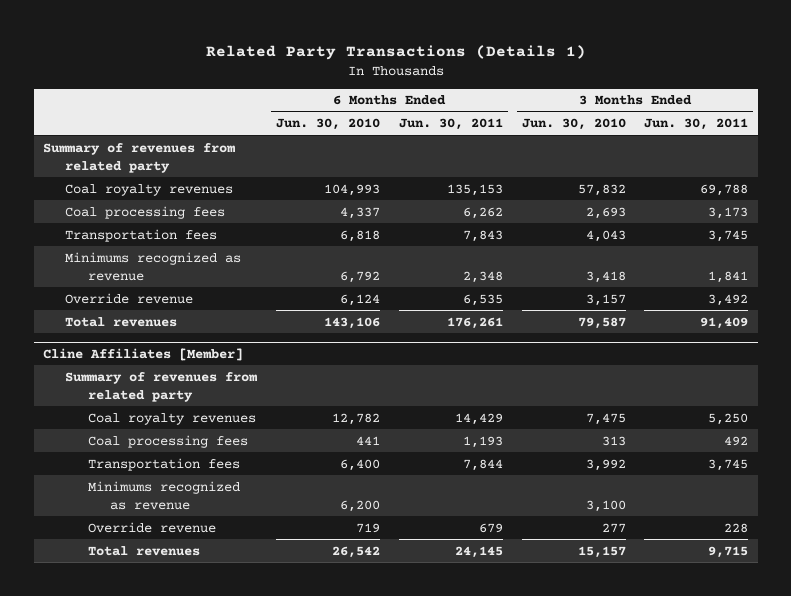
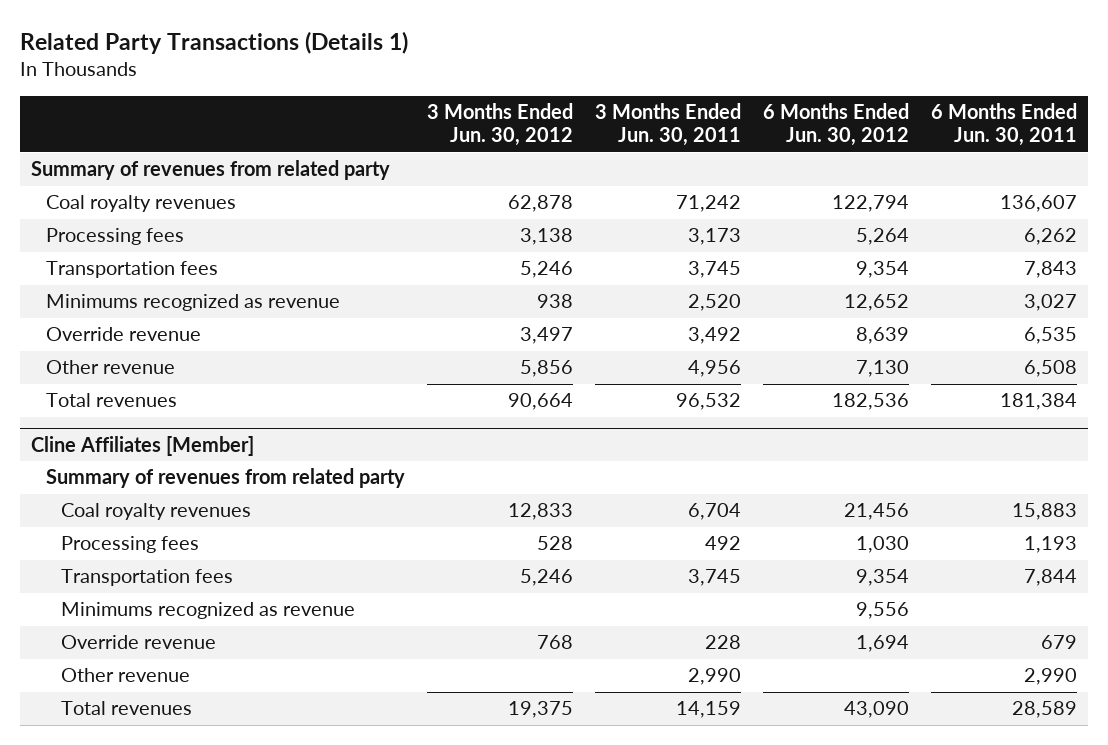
- | 6 Months Ended Jun. 30, 2010 | 6 Months Ended Jun. 30, 2011 | 3 Months Ended Jun. 30, 2010 | 3 Months Ended Jun. 30, 2011
+ | 3 Months Ended Jun. 30, 2012 | 3 Months Ended Jun. 30, 2011 | 6 Months Ended Jun. 30, 2012 | 6 Months Ended Jun. 30, 2011
- Coal royalty revenues | 104,993 | 135,153 | 57,832 | 69,788
- Coal processing fees | 4,337 | 6,262 | 2,693 | 3,173
+ Coal royalty revenues | 62,878 | 71,242 | 122,794 | 136,607
+ Processing fees | 3,138 | 3,173 | 5,264 | 6,262
- Minimums recognized as revenue | 6,792 | 2,348 | 3,418 | 1,841
+ Minimums recognized as revenue | 938 | 2,520 | 12,652 | 3,027
- Total revenues | 143,106 | 176,261 | 79,587 | 91,409
+ Other revenue | 5,856 | 4,956 | 7,130 | 6,508
+ Total revenues | 90,664 | 96,532 | 182,536 | 181,384
@ Cline Affiliates [Member]
- Coal royalty revenues | 12,782 | 14,429 | 7,475 | 5,250
- Coal processing fees | 441 | 1,193 | 313 | 492
+ Coal royalty revenues | 12,833 | 6,704 | 21,456 | 15,883
+ Processing fees | 528 | 492 | 1,030 | 1,193
- Total revenues | 26,542 | 24,145 | 15,157 | 9,715
+ Other revenue | | 2,990 | | 2,990
+ Total revenues | 19,375 | 14,159 | 43,090 | 28,589

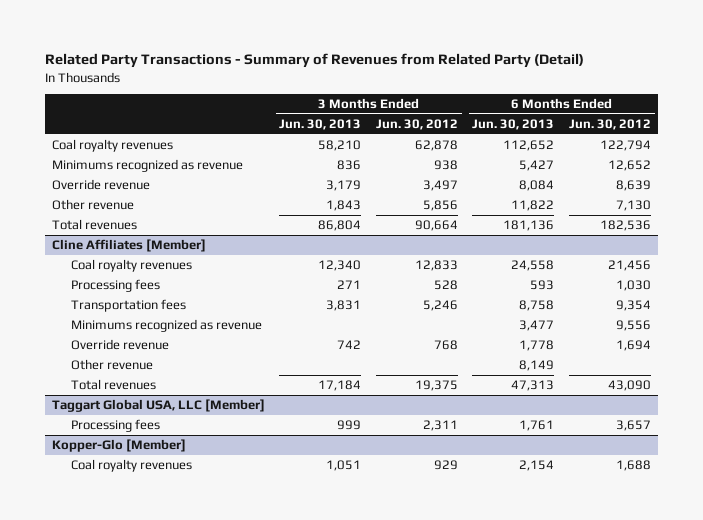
- Related Party Transactions (Details 1)
+ Related Party Transactions - Summary of Revenues from Related Party (Detail)
- | 3 Months Ended Jun. 30, 2012 | 3 Months Ended Jun. 30, 2011 | 6 Months Ended Jun. 30, 2012 | 6 Months Ended Jun. 30, 2011
+ | 3 Months Ended Jun. 30, 2013 | 3 Months Ended Jun. 30, 2012 | 6 Months Ended Jun. 30, 2013 | 6 Months Ended Jun. 30, 2012
- Summary of revenues from related party
- Processing fees | 3,138 | 3,173 | 5,264 | 6,262
- Transportation fees | 5,246 | 3,745 | 9,354 | 7,843
@ Cline Affiliates [Member]
- Summary of revenues from related party
+ Taggart Global USA, LLC [Member]
+ Processing fees | 999 | 2,311 | 1,761 | 3,657
+ Kopper-Glo [Member]
+ Coal royalty revenues | 1,051 | 929 | 2,154 | 1,688

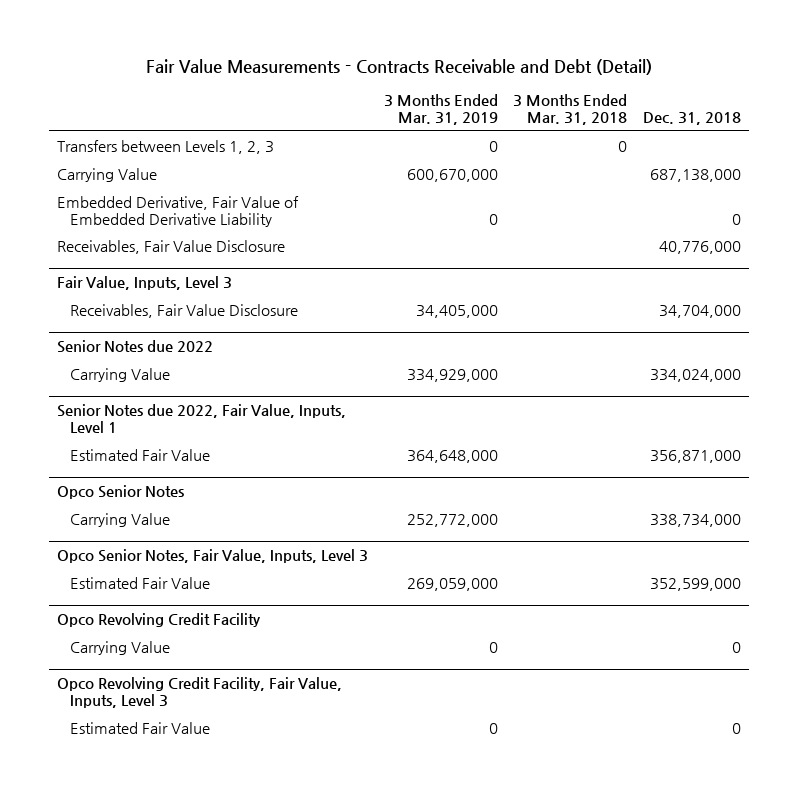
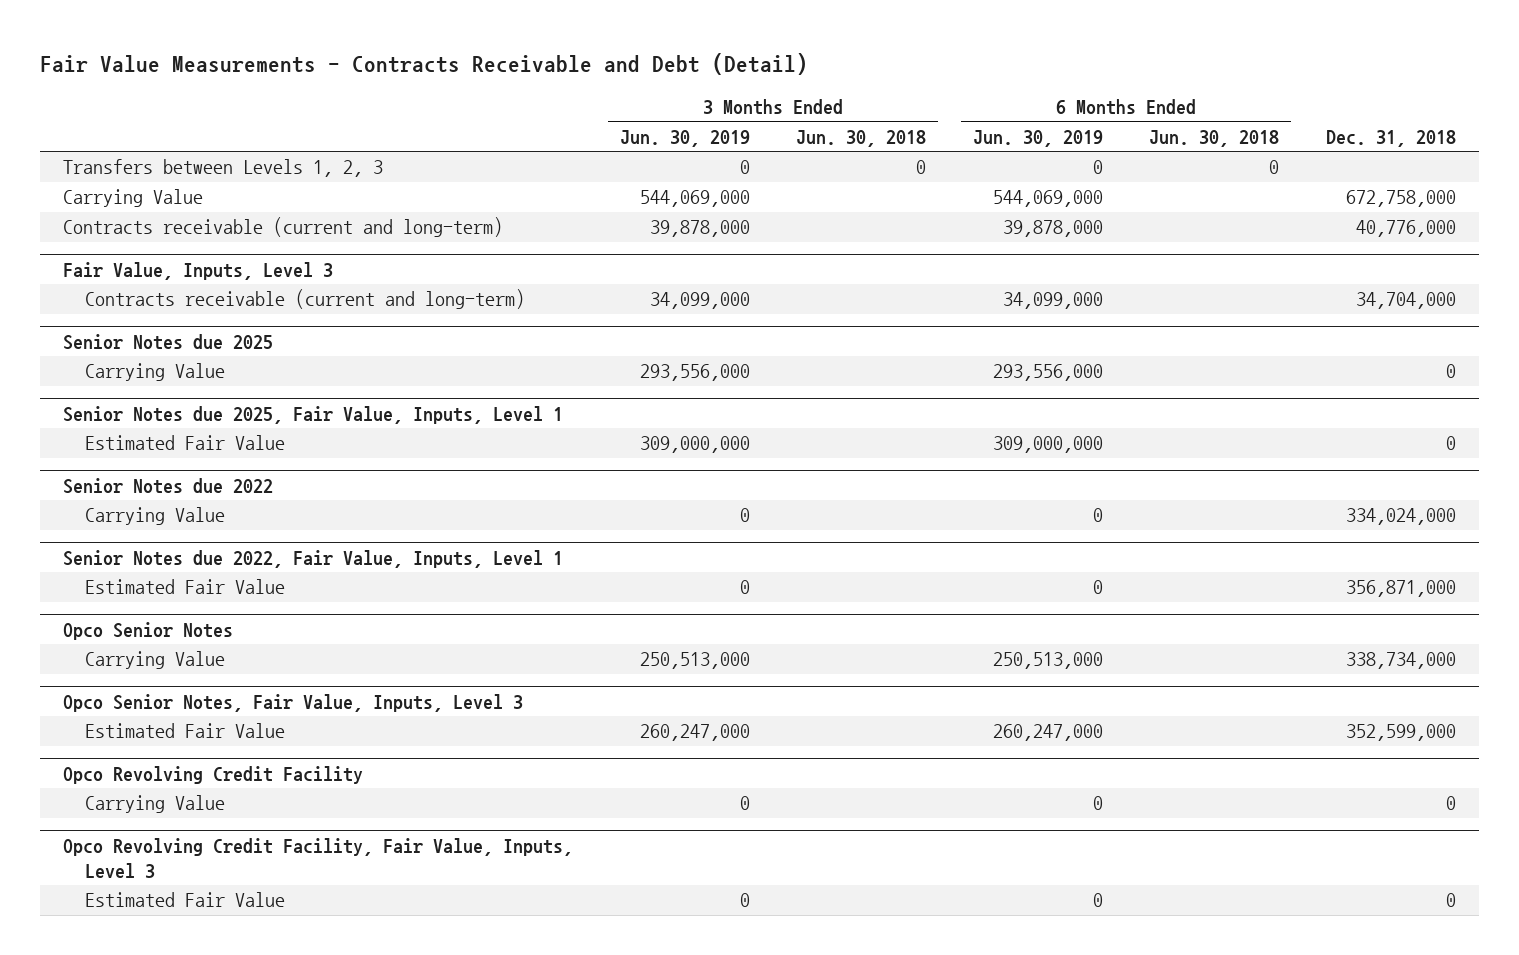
- | 3 Months Ended Mar. 31, 2019 | 3 Months Ended Mar. 31, 2018 | Dec. 31, 2018
+ | 3 Months Ended Jun. 30, 2019 | 3 Months Ended Jun. 30, 2018 | 6 Months Ended Jun. 30, 2019 | 6 Months Ended Jun. 30, 2018 | Dec. 31, 2018
- Carrying Value | 600,670,000 | | 687,138,000
- Embedded Derivative, Fair Value of Embedded Derivative Liability | 0 | | 0
- Receivables, Fair Value Disclosure | | | 40,776,000
+ Carrying Value | 544,069,000 | | 544,069,000 | | 672,758,000
+ Contracts receivable (current and long-term) | 39,878,000 | | 39,878,000 | | 40,776,000
@ Fair Value, Inputs, Level 3
- Receivables, Fair Value Disclosure | 34,405,000 | | 34,704,000
+ Contracts receivable (current and long-term) | 34,099,000 | | 34,099,000 | | 34,704,000
+ Senior Notes due 2025
+ Carrying Value | 293,556,000 | | 293,556,000 | | 0
+ Senior Notes due 2025, Fair Value, Inputs, Level 1
+ Estimated Fair Value | 309,000,000 | | 309,000,000 | | 0

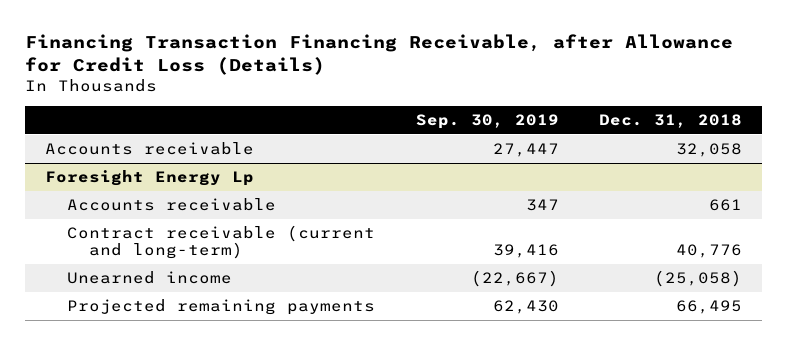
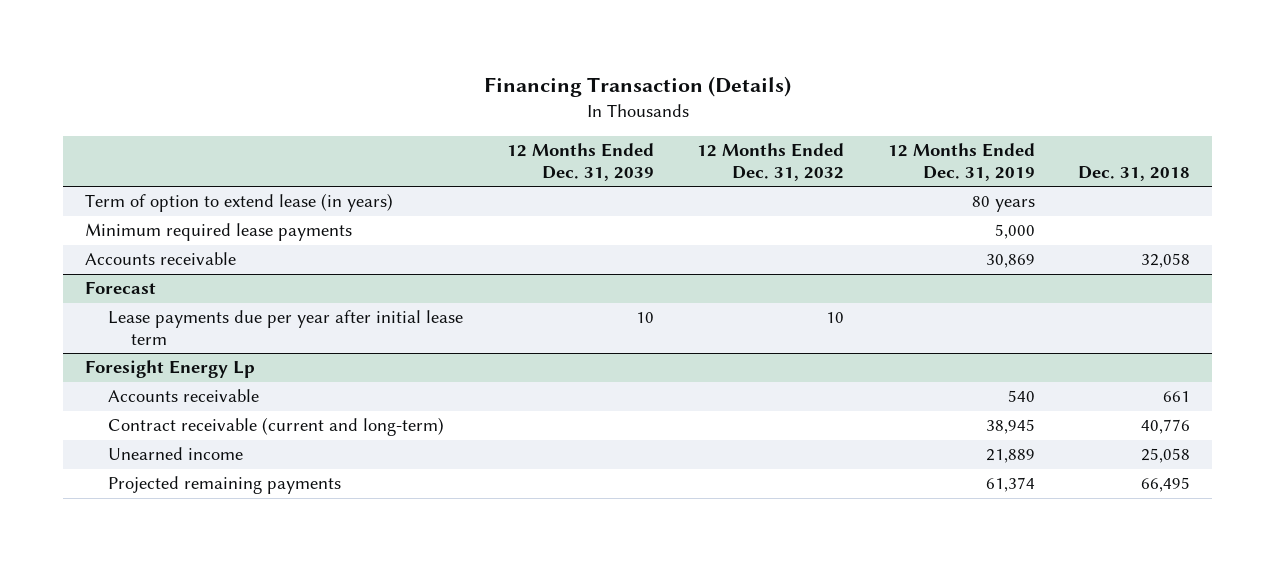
- Financing Transaction Financing Receivable, after Allowance for Credit Loss (Details)
+ Financing Transaction (Details)
- | Sep. 30, 2019 | Dec. 31, 2018
+ | 12 Months Ended Dec. 31, 2039 | 12 Months Ended Dec. 31, 2032 | 12 Months Ended Dec. 31, 2019 | Dec. 31, 2018
+ Term of option to extend lease (in years) | | | 80 years |
+ Minimum required lease payments | | | 5,000 |
+ Forecast
+ Lease payments due per year after initial lease term | 10 | 10 | |
@ Foresight Energy Lp
- Unearned income | (22,667) | (25,058)
+ Unearned income | | | 21,889 | 25,058

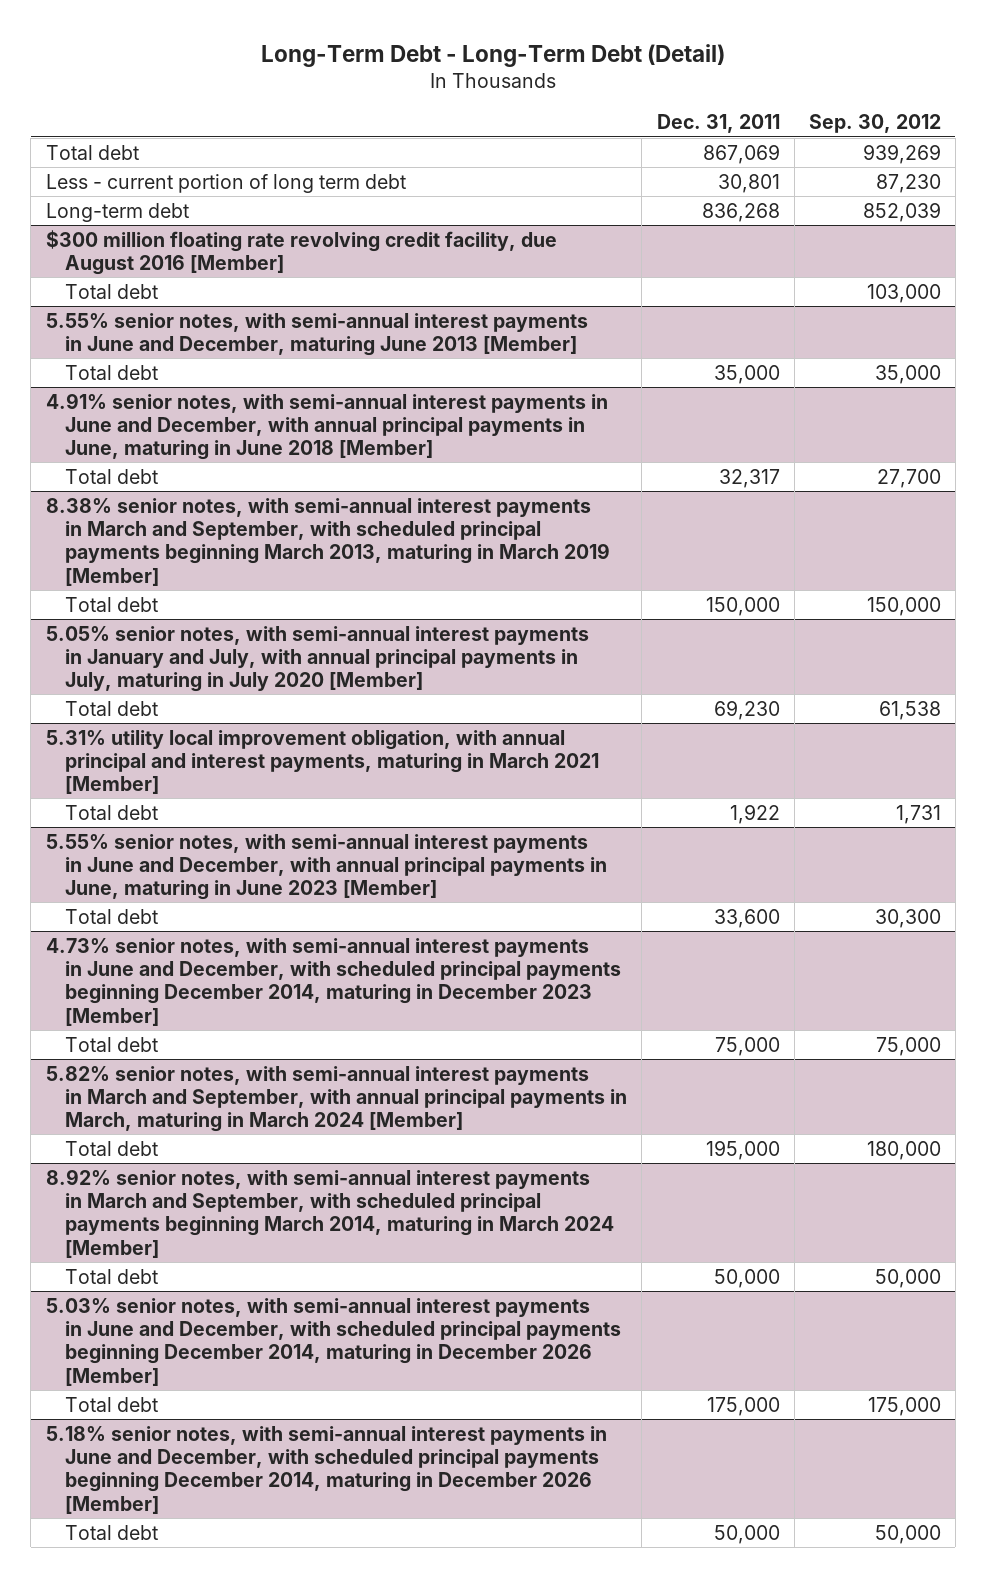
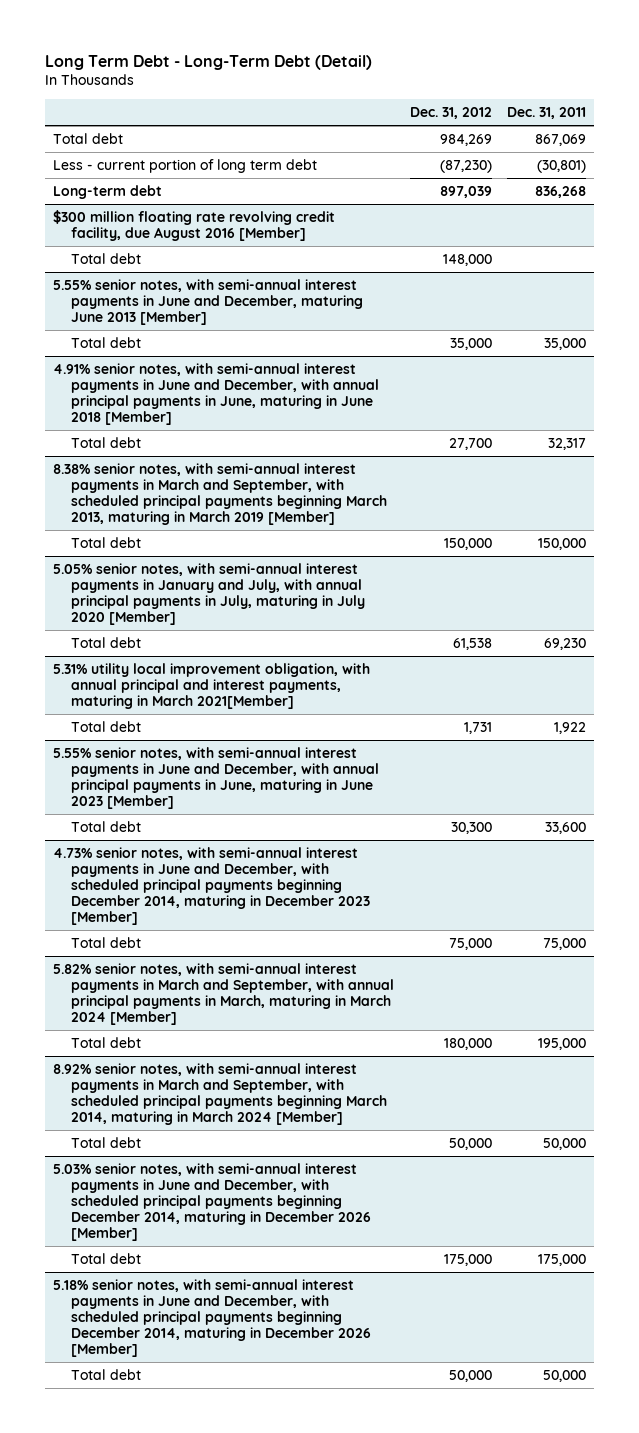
- Long-Term Debt - Long-Term Debt (Detail)
+ Long Term Debt - Long-Term Debt (Detail)
- | Dec. 31, 2011 | Sep. 30, 2012
+ | Dec. 31, 2012 | Dec. 31, 2011
- Less - current portion of long term debt | 30,801 | 87,230
+ Less - current portion of long term debt | (87,230) | (30,801)
- 5.31% utility local improvement obligation, with annual principal and interest payments, maturing in March 2021 [Member]
+ 5.31% utility local improvement obligation, with annual principal and interest payments, maturing in March 2021[Member]

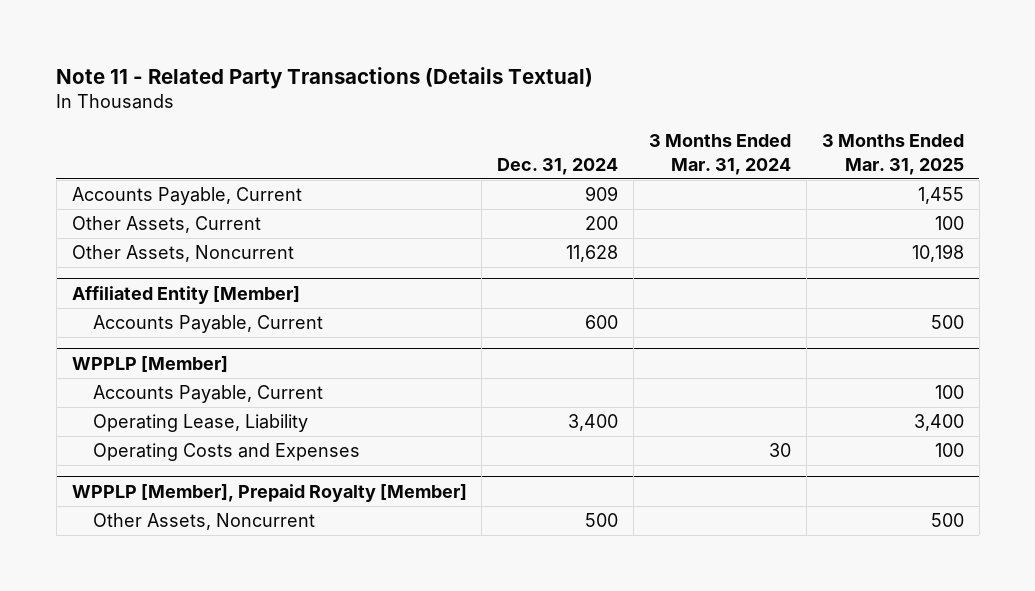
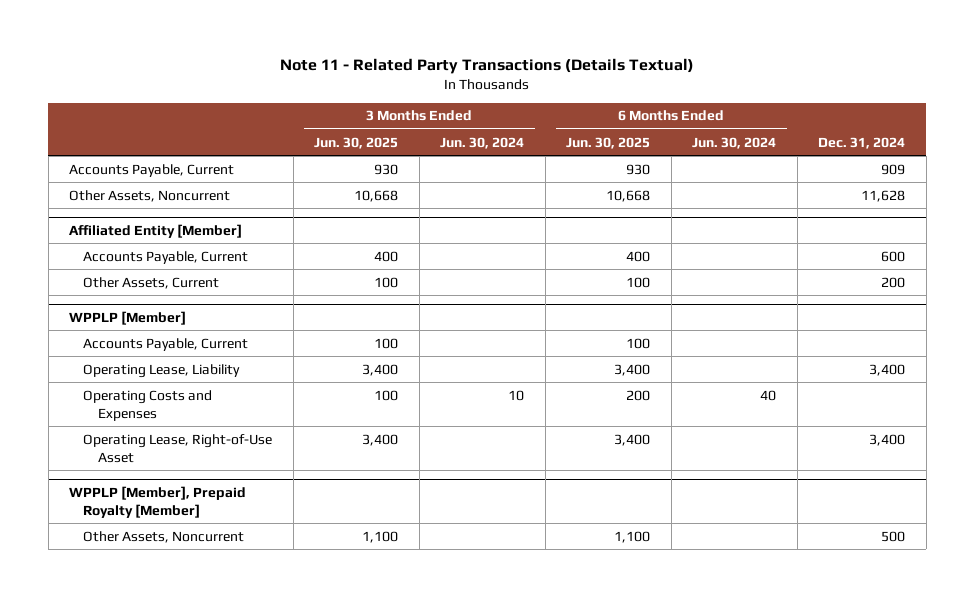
- | Dec. 31, 2024 | 3 Months Ended Mar. 31, 2024 | 3 Months Ended Mar. 31, 2025
+ | 3 Months Ended Jun. 30, 2025 | 3 Months Ended Jun. 30, 2024 | 6 Months Ended Jun. 30, 2025 | 6 Months Ended Jun. 30, 2024 | Dec. 31, 2024
- Other Assets, Current | 200 | | 100
@ Affiliated Entity [Member]
+ Other Assets, Current | 100 | | 100 | | 200
@ WPPLP [Member]
+ Operating Lease, Right-of-Use Asset | 3,400 | | 3,400 | | 3,400

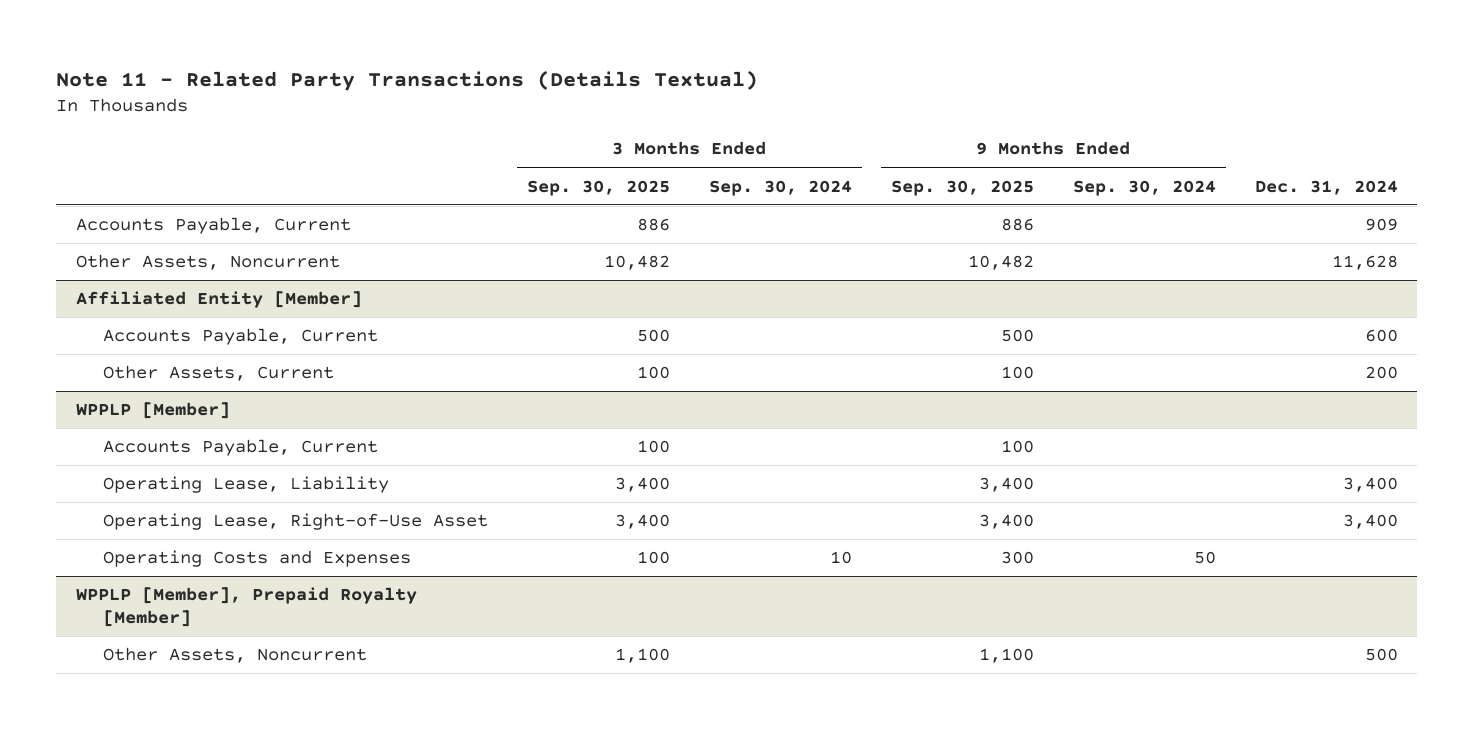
- | 3 Months Ended Jun. 30, 2025 | 3 Months Ended Jun. 30, 2024 | 6 Months Ended Jun. 30, 2025 | 6 Months Ended Jun. 30, 2024 | Dec. 31, 2024
+ | 3 Months Ended Sep. 30, 2025 | 3 Months Ended Sep. 30, 2024 | 9 Months Ended Sep. 30, 2025 | 9 Months Ended Sep. 30, 2024 | Dec. 31, 2024
@ WPPLP [Member]
moved down: Operating Costs and Expenses | 100 | 10 | 300 | 50 |

